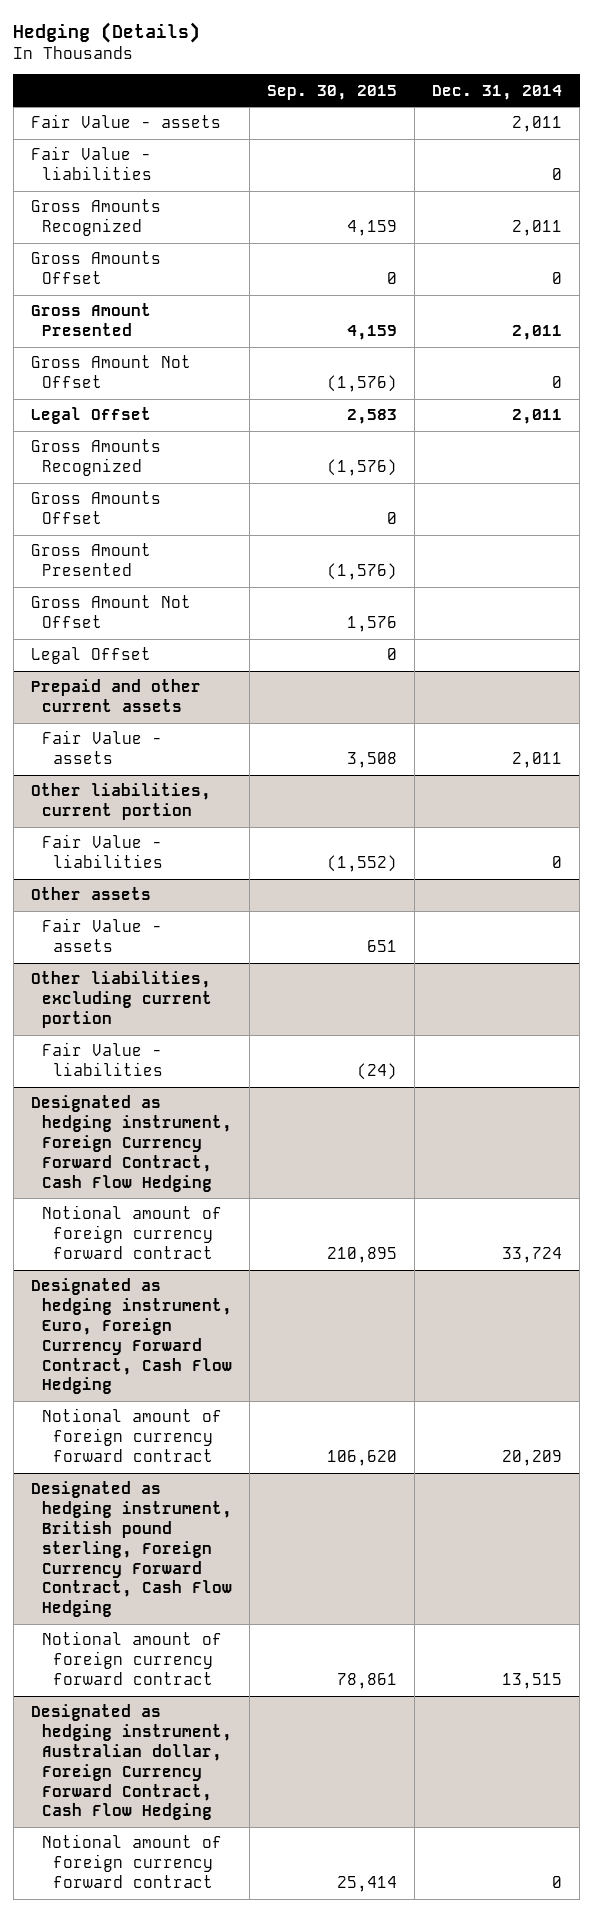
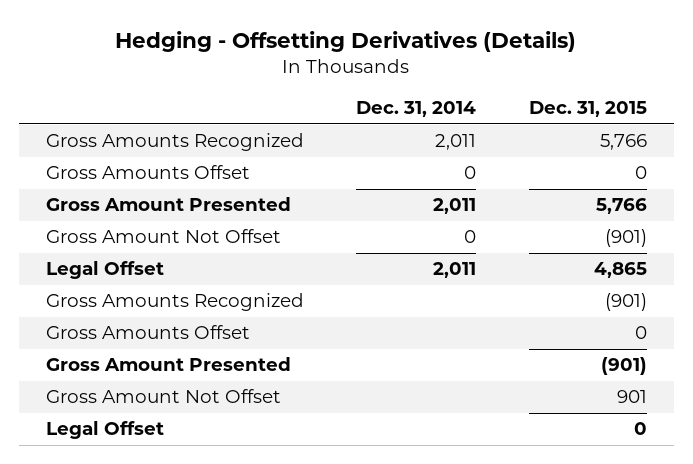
- Hedging (Details)
+ Hedging - Offsetting Derivatives (Details)
- | Sep. 30, 2015 | Dec. 31, 2014
+ | Dec. 31, 2014 | Dec. 31, 2015
- Fair Value - assets | | 2,011
- Fair Value - liabilities | | 0
- Prepaid and other current assets
- Fair Value - assets | 3,508 | 2,011
- Other liabilities, current portion
- Fair Value - liabilities | (1,552) | 0
- Other assets
- Fair Value - assets | 651 |
- Other liabilities, excluding current portion
- Fair Value - liabilities | (24) |
- Designated as hedging instrument, Foreign Currency Forward Contract, Cash Flow Hedging
- Notional amount of foreign currency forward contract | 210,895 | 33,724
- Designated as hedging instrument, Euro, Foreign Currency Forward Contract, Cash Flow Hedging
- Notional amount of foreign currency forward contract | 106,620 | 20,209
- Designated as hedging instrument, British pound sterling, Foreign Currency Forward Contract, Cash Flow Hedging
- Notional amount of foreign currency forward contract | 78,861 | 13,515
- Designated as hedging instrument, Australian dollar, Foreign Currency Forward Contract, Cash Flow Hedging
- Notional amount of foreign currency forward contract | 25,414 | 0

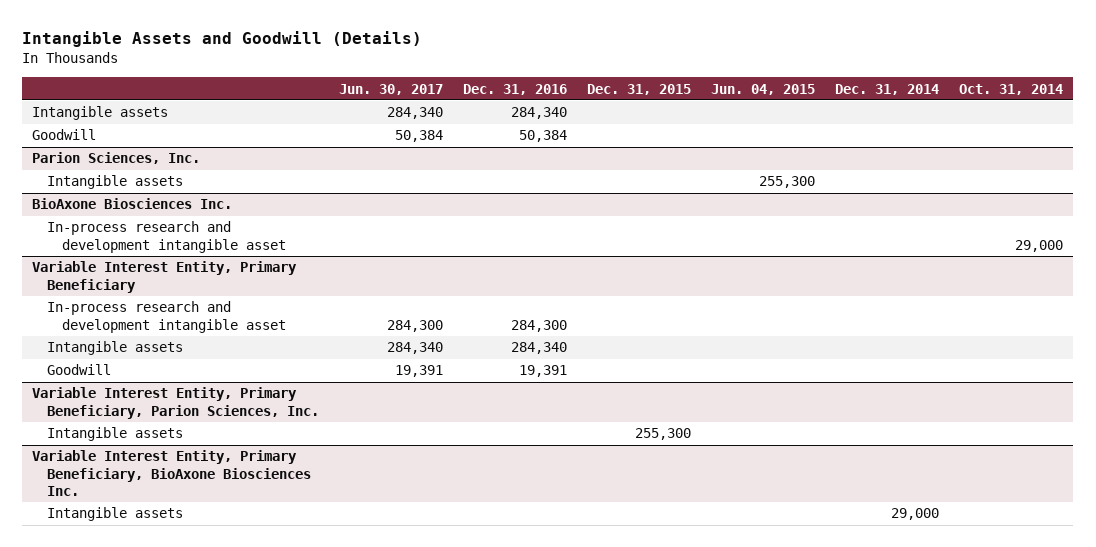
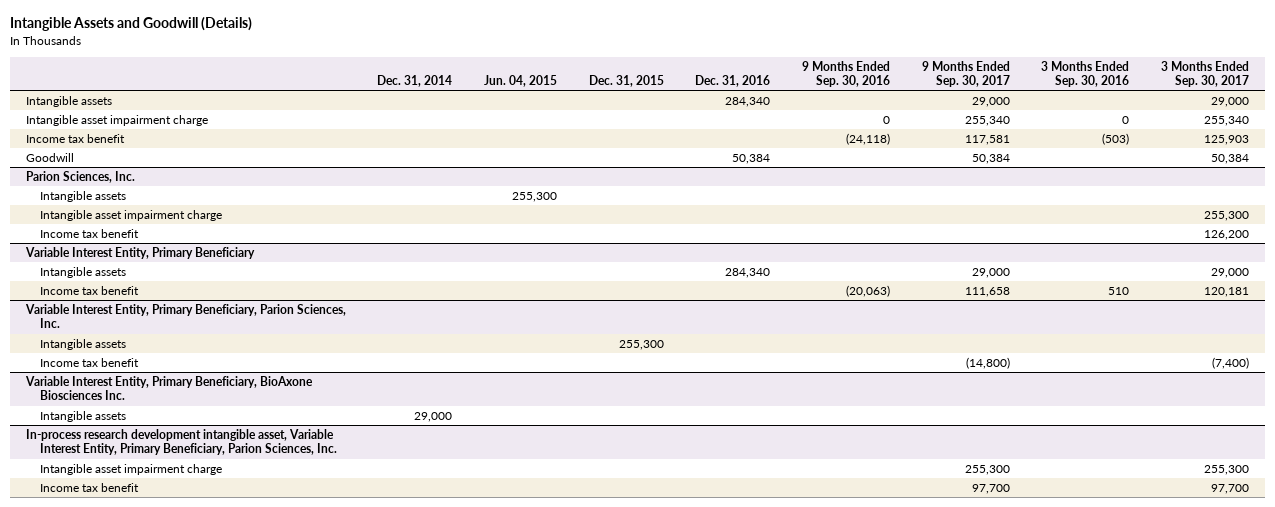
- | Jun. 30, 2017 | Dec. 31, 2016 | Dec. 31, 2015 | Jun. 04, 2015 | Dec. 31, 2014 | Oct. 31, 2014
+ | Dec. 31, 2014 | Jun. 04, 2015 | Dec. 31, 2015 | Dec. 31, 2016 | 9 Months Ended Sep. 30, 2016 | 9 Months Ended Sep. 30, 2017 | 3 Months Ended Sep. 30, 2016 | 3 Months Ended Sep. 30, 2017
+ Intangible asset impairment charge | | | | | 0 | 255,340 | 0 | 255,340
+ Income tax benefit | | | | | (24,118) | 117,581 | (503) | 125,903
- BioAxone Biosciences Inc.
- In-process research and development intangible asset | | | | | | 29,000
@ Parion Sciences, Inc.
+ Intangible asset impairment charge | | | | | | | | 255,300
+ Income tax benefit | | | | | | | | 126,200
@ Variable Interest Entity, Primary Beneficiary
- In-process research and development intangible asset | 284,300 | 284,300 | | | |
- Goodwill | 19,391 | 19,391 | | | |
+ Income tax benefit | | | | | (20,063) | 111,658 | 510 | 120,181
@ Variable Interest Entity, Primary Beneficiary, Parion Sciences, Inc.
+ Income tax benefit | | | | | | (14,800) | | (7,400)
+ In-process research development intangible asset, Variable Interest Entity, Primary Beneficiary, Parion Sciences, Inc.
+ Intangible asset impairment charge | | | | | | 255,300 | | 255,300
+ Income tax benefit | | | | | | 97,700 | | 97,700

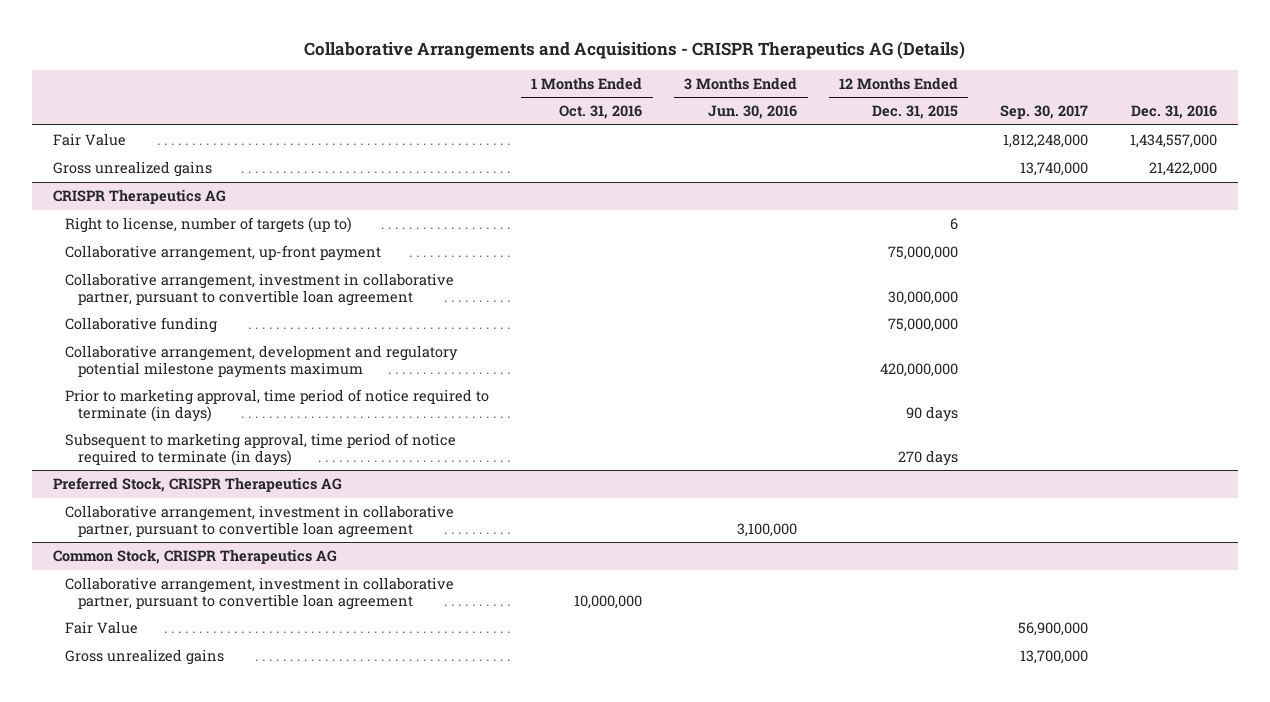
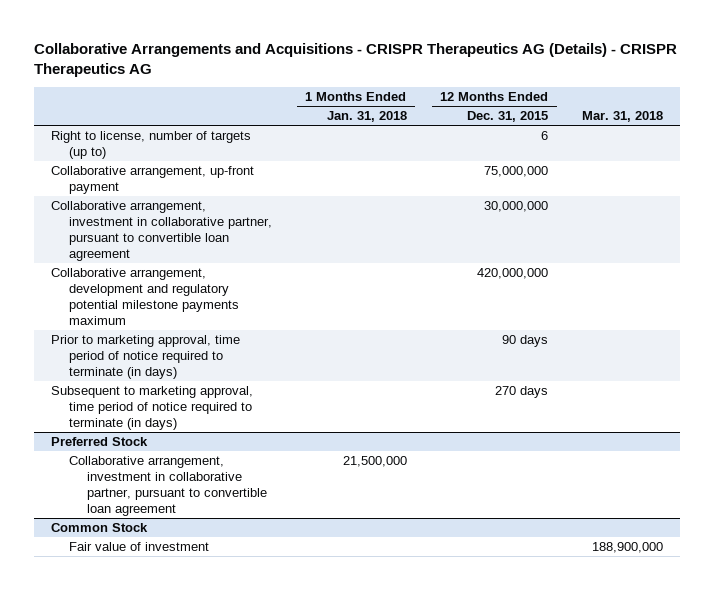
- Collaborative Arrangements and Acquisitions - CRISPR Therapeutics AG (Details)
+ Collaborative Arrangements and Acquisitions - CRISPR Therapeutics AG (Details) - CRISPR Therapeutics AG
- | 1 Months Ended Oct. 31, 2016 | 3 Months Ended Jun. 30, 2016 | 12 Months Ended Dec. 31, 2015 | Sep. 30, 2017 | Dec. 31, 2016
+ | 1 Months Ended Jan. 31, 2018 | 12 Months Ended Dec. 31, 2015 | Mar. 31, 2018
- Fair Value | | | | 1,812,248,000 | 1,434,557,000
- Gross unrealized gains | | | | 13,740,000 | 21,422,000
- CRISPR Therapeutics AG
- Right to license, number of targets (up to) | | | 6 | |
- Collaborative arrangement, up-front payment | | | 75,000,000 | |
- Collaborative arrangement, investment in collaborative partner, pursuant to convertible loan agreement | | | 30,000,000 | |
- Collaborative funding | | | 75,000,000 | |
- Collaborative arrangement, development and regulatory potential milestone payments maximum | | | 420,000,000 | |
- Prior to marketing approval, time period of notice required to terminate (in days) | | | 90 days | |
- Subsequent to marketing approval, time period of notice required to terminate (in days) | | | 270 days | |
- Preferred Stock, CRISPR Therapeutics AG
+ Right to license, number of targets (up to) | | 6 |
+ Collaborative arrangement, up-front payment | | 75,000,000 |
+ Collaborative arrangement, investment in collaborative partner, pursuant to convertible loan agreement | | 30,000,000 |
+ Collaborative arrangement, development and regulatory potential milestone payments maximum | | 420,000,000 |
+ Prior to marketing approval, time period of notice required to terminate (in days) | | 90 days |
+ Subsequent to marketing approval, time period of notice required to terminate (in days) | | 270 days |
+ Preferred Stock
- Common Stock, CRISPR Therapeutics AG
- Collaborative arrangement, investment in collaborative partner, pursuant to convertible loan agreement | 10,000,000 | | | |
- Fair Value | | | | 56,900,000 |
- Gross unrealized gains | | | | 13,700,000 |
+ Common Stock
+ Fair value of investment | | | 188,900,000

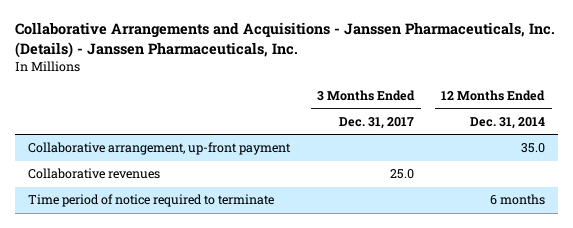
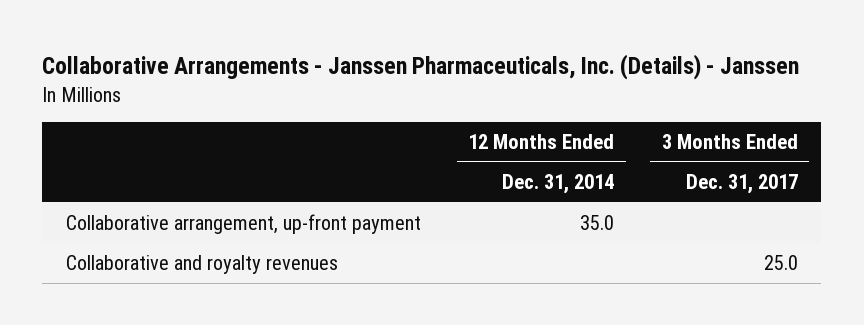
- Collaborative Arrangements and Acquisitions - Janssen Pharmaceuticals, Inc. (Details) - Janssen Pharmaceuticals, Inc.
+ Collaborative Arrangements - Janssen Pharmaceuticals, Inc. (Details) - Janssen
- | 3 Months Ended Dec. 31, 2017 | 12 Months Ended Dec. 31, 2014
+ | 12 Months Ended Dec. 31, 2014 | 3 Months Ended Dec. 31, 2017
- Collaborative revenues | 25.0 |
- Time period of notice required to terminate | | 6 months
+ Collaborative and royalty revenues | | 25.0

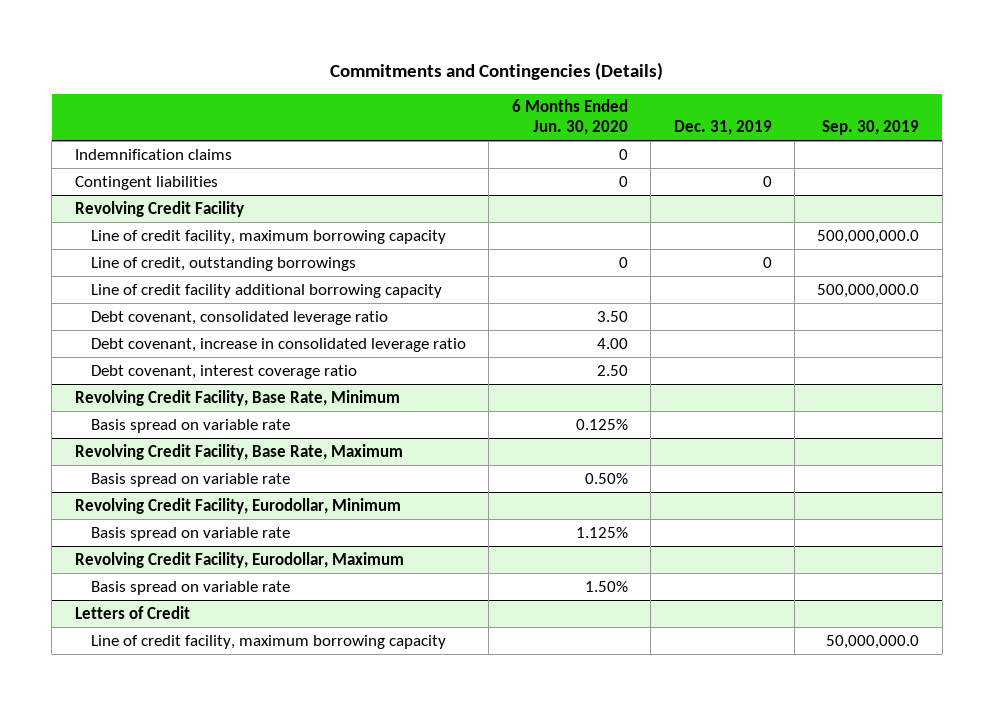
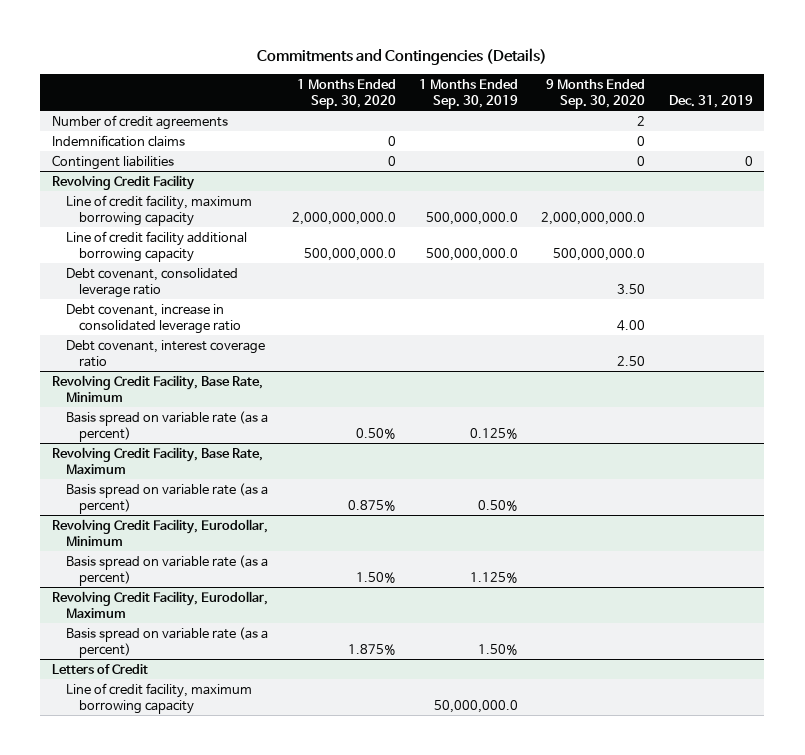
- | 6 Months Ended Jun. 30, 2020 | Dec. 31, 2019 | Sep. 30, 2019
+ | 1 Months Ended Sep. 30, 2020 | 1 Months Ended Sep. 30, 2019 | 9 Months Ended Sep. 30, 2020 | Dec. 31, 2019
+ Number of credit agreements | | | 2 |
@ Revolving Credit Facility
- Line of credit, outstanding borrowings | 0 | 0 |
@ Revolving Credit Facility, Base Rate, Minimum
- Basis spread on variable rate | 0.125% | |
+ Basis spread on variable rate (as a percent) | 0.50% | 0.125% | |
@ Revolving Credit Facility, Base Rate, Maximum
- Basis spread on variable rate | 0.50% | |
+ Basis spread on variable rate (as a percent) | 0.875% | 0.50% | |
@ Revolving Credit Facility, Eurodollar, Minimum
- Basis spread on variable rate | 1.125% | |
+ Basis spread on variable rate (as a percent) | 1.50% | 1.125% | |
@ Revolving Credit Facility, Eurodollar, Maximum
- Basis spread on variable rate | 1.50% | |
+ Basis spread on variable rate (as a percent) | 1.875% | 1.50% | |

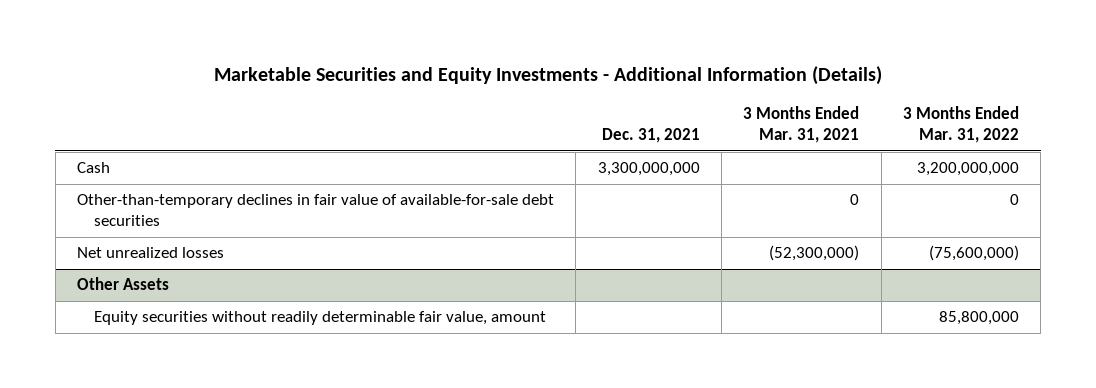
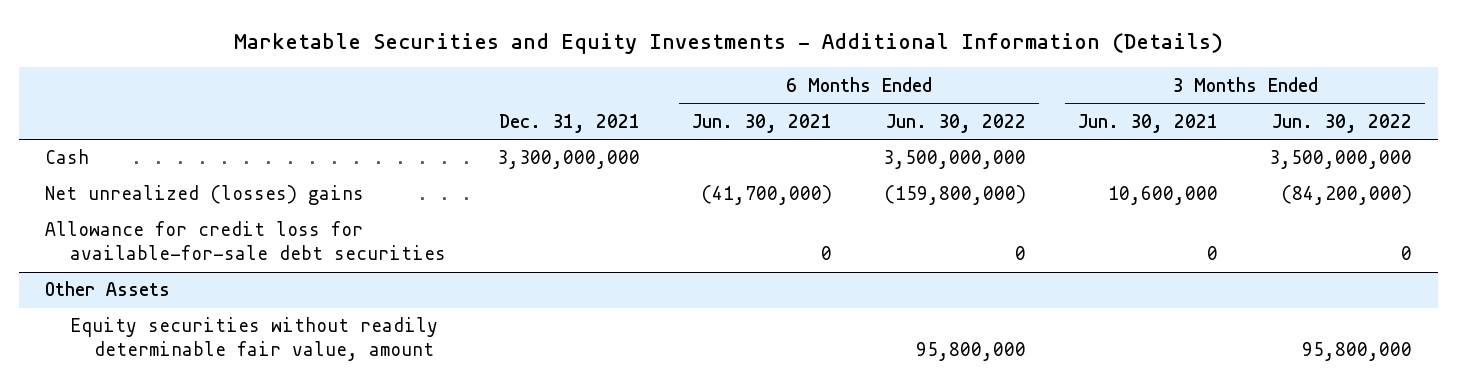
- | Dec. 31, 2021 | 3 Months Ended Mar. 31, 2021 | 3 Months Ended Mar. 31, 2022
+ | Dec. 31, 2021 | 6 Months Ended Jun. 30, 2021 | 6 Months Ended Jun. 30, 2022 | 3 Months Ended Jun. 30, 2021 | 3 Months Ended Jun. 30, 2022
- Other-than-temporary declines in fair value of available-for-sale debt securities | | 0 | 0
- Net unrealized losses | | (52,300,000) | (75,600,000)
+ Net unrealized (losses) gains | | (41,700,000) | (159,800,000) | 10,600,000 | (84,200,000)
+ Allowance for credit loss for available-for-sale debt securities | | 0 | 0 | 0 | 0

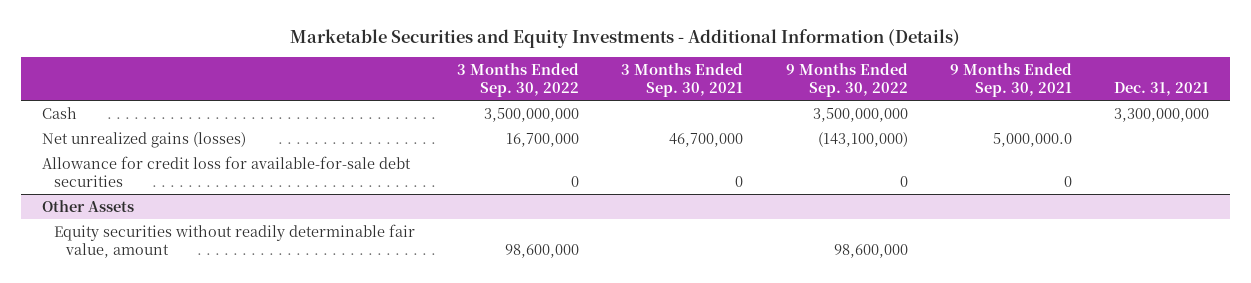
- | Dec. 31, 2021 | 6 Months Ended Jun. 30, 2021 | 6 Months Ended Jun. 30, 2022 | 3 Months Ended Jun. 30, 2021 | 3 Months Ended Jun. 30, 2022
+ | 3 Months Ended Sep. 30, 2022 | 3 Months Ended Sep. 30, 2021 | 9 Months Ended Sep. 30, 2022 | 9 Months Ended Sep. 30, 2021 | Dec. 31, 2021
- Net unrealized (losses) gains | | (41,700,000) | (159,800,000) | 10,600,000 | (84,200,000)
+ Net unrealized gains (losses) | 16,700,000 | 46,700,000 | (143,100,000) | 5,000,000.0 |

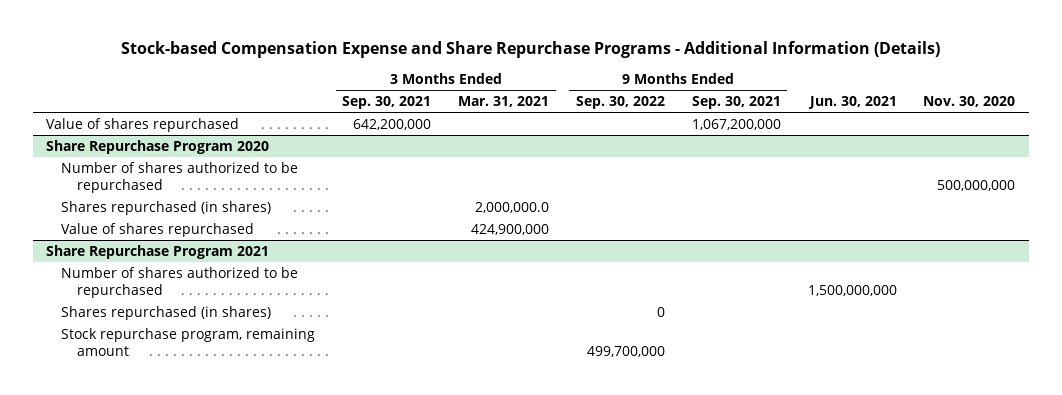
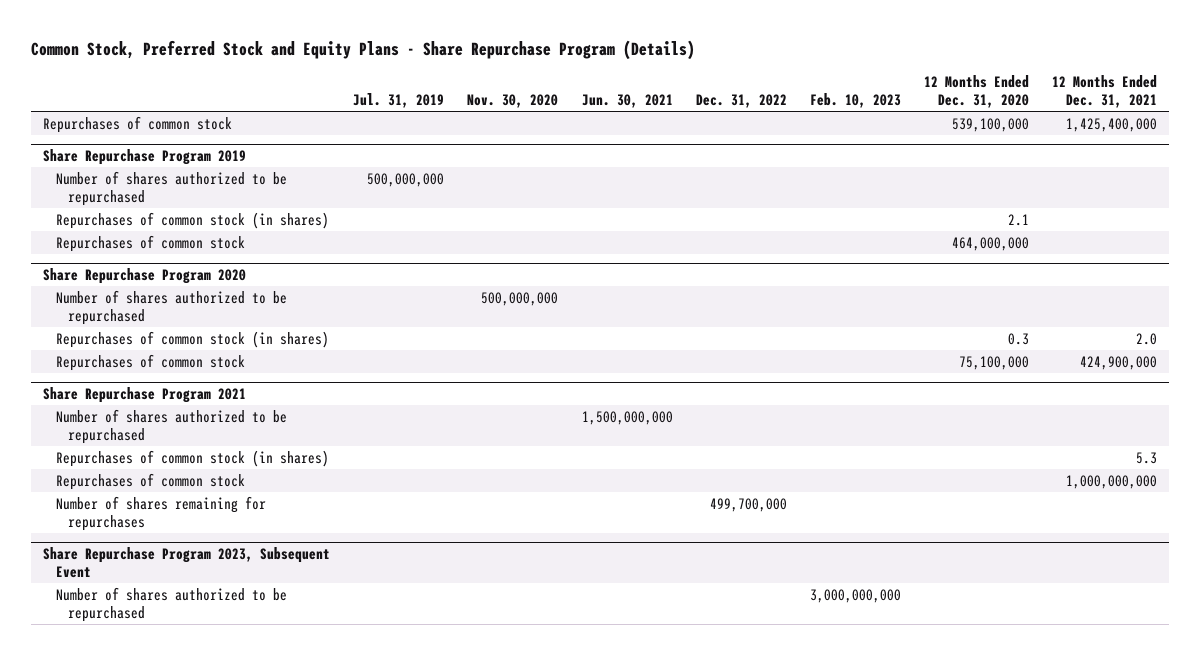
- Stock-based Compensation Expense and Share Repurchase Programs - Additional Information (Details)
+ Common Stock, Preferred Stock and Equity Plans - Share Repurchase Program (Details)
- | 3 Months Ended Sep. 30, 2021 | 3 Months Ended Mar. 31, 2021 | 9 Months Ended Sep. 30, 2022 | 9 Months Ended Sep. 30, 2021 | Jun. 30, 2021 | Nov. 30, 2020
+ | Jul. 31, 2019 | Nov. 30, 2020 | Jun. 30, 2021 | Dec. 31, 2022 | Feb. 10, 2023 | 12 Months Ended Dec. 31, 2020 | 12 Months Ended Dec. 31, 2021
- Value of shares repurchased | 642,200,000 | | | 1,067,200,000 | |
+ Repurchases of common stock | | | | | | 539,100,000 | 1,425,400,000
+ Share Repurchase Program 2019
+ Number of shares authorized to be repurchased | 500,000,000 | | | | | |
+ Repurchases of common stock (in shares) | | | | | | 2.1 |
+ Repurchases of common stock | | | | | | 464,000,000 |
@ Share Repurchase Program 2020
- Shares repurchased (in shares) | | 2,000,000.0 | | | |
- Value of shares repurchased | | 424,900,000 | | | |
+ Repurchases of common stock (in shares) | | | | | | 0.3 | 2.0
+ Repurchases of common stock | | | | | | 75,100,000 | 424,900,000
@ Share Repurchase Program 2021
- Shares repurchased (in shares) | | | 0 | | |
- Stock repurchase program, remaining amount | | | 499,700,000 | | |
+ Repurchases of common stock (in shares) | | | | | | | 5.3
+ Repurchases of common stock | | | | | | | 1,000,000,000
+ Number of shares remaining for repurchases | | | | 499,700,000 | | |
+ Share Repurchase Program 2023, Subsequent Event
+ Number of shares authorized to be repurchased | | | | | 3,000,000,000 | |

